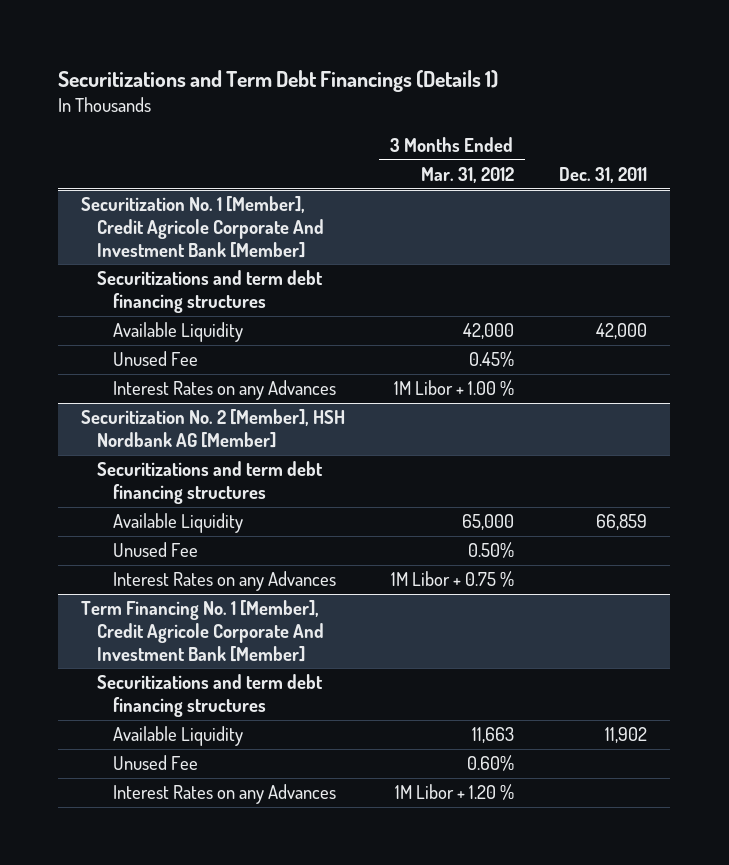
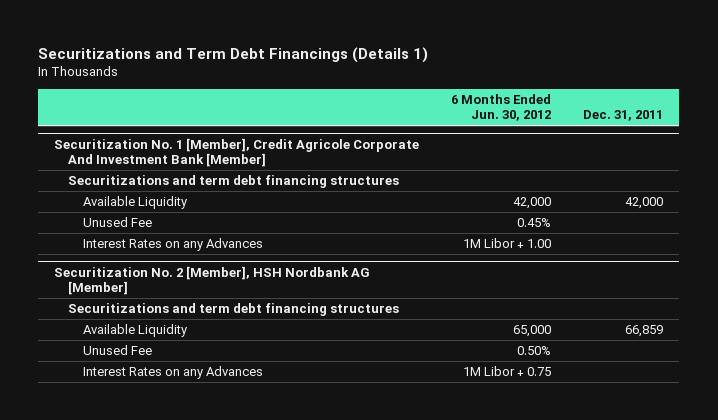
- | 3 Months Ended Mar. 31, 2012 | Dec. 31, 2011
+ | 6 Months Ended Jun. 30, 2012 | Dec. 31, 2011
- Term Financing No. 1 [Member], Credit Agricole Corporate And Investment Bank [Member]
- Securitizations and term debt financing structures
- Available Liquidity | 11,663 | 11,902
- Unused Fee | 0.60% |
- Interest Rates on any Advances | 1M Libor + 1.20 % |

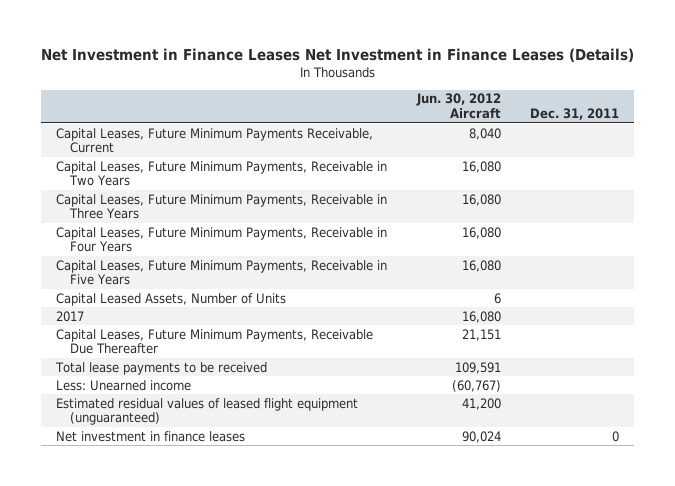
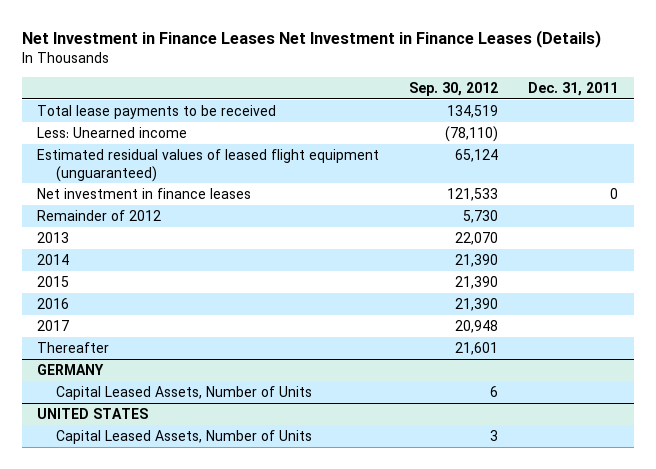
- | Jun. 30, 2012 Aircraft | Dec. 31, 2011
+ | Sep. 30, 2012 | Dec. 31, 2011
- Capital Leases, Future Minimum Payments Receivable, Current | 8,040 |
- Capital Leases, Future Minimum Payments, Receivable in Two Years | 16,080 |
- Capital Leases, Future Minimum Payments, Receivable in Three Years | 16,080 |
- Capital Leases, Future Minimum Payments, Receivable in Four Years | 16,080 |
- Capital Leases, Future Minimum Payments, Receivable in Five Years | 16,080 |
- Capital Leased Assets, Number of Units | 6 |
- Capital Leases, Future Minimum Payments, Receivable Due Thereafter | 21,151 |
+ Remainder of 2012 | 5,730 |
+ 2013 | 22,070 |
+ 2014 | 21,390 |
+ 2015 | 21,390 |
+ 2016 | 21,390 |
moved down: 2017 | 20,948 |
+ Thereafter | 21,601 |
+ GERMANY
+ Capital Leased Assets, Number of Units | 6 |
+ UNITED STATES
+ Capital Leased Assets, Number of Units | 3 |

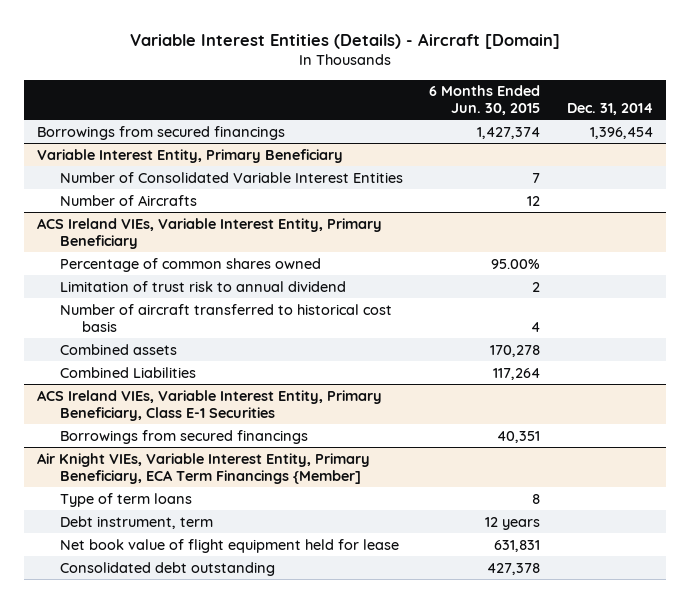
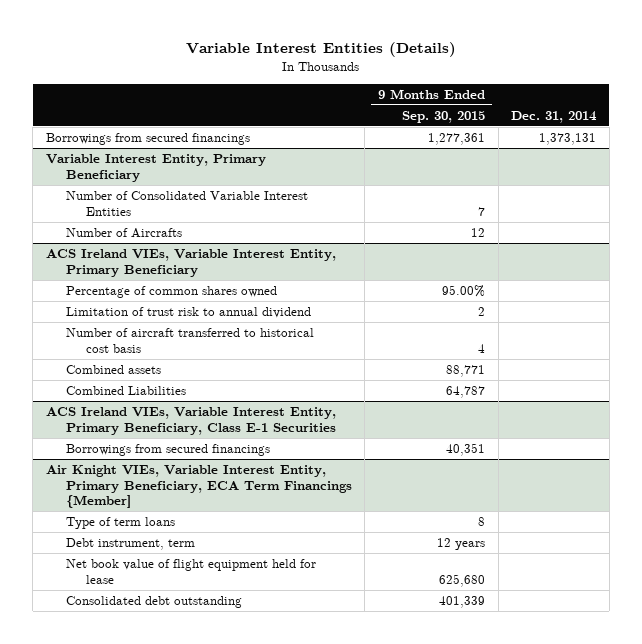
- Variable Interest Entities (Details) - Aircraft [Domain]
+ Variable Interest Entities (Details)
- | 6 Months Ended Jun. 30, 2015 | Dec. 31, 2014
+ | 9 Months Ended Sep. 30, 2015 | Dec. 31, 2014
- Borrowings from secured financings | 1,427,374 | 1,396,454
+ Borrowings from secured financings | 1,277,361 | 1,373,131

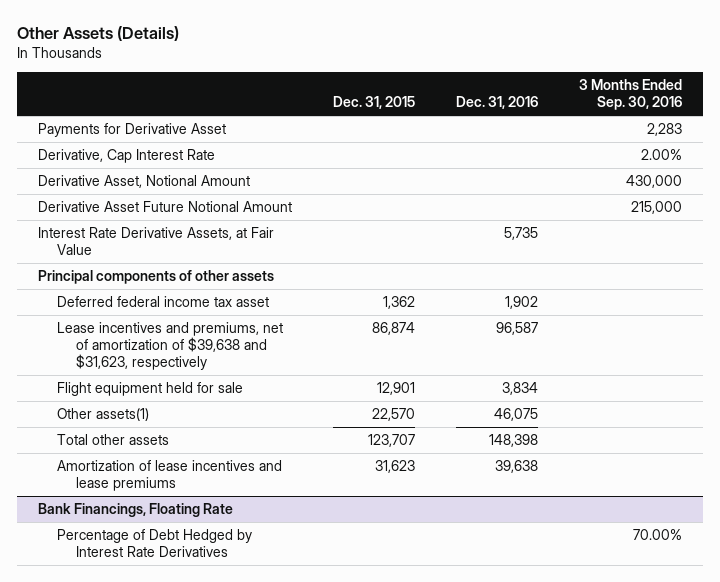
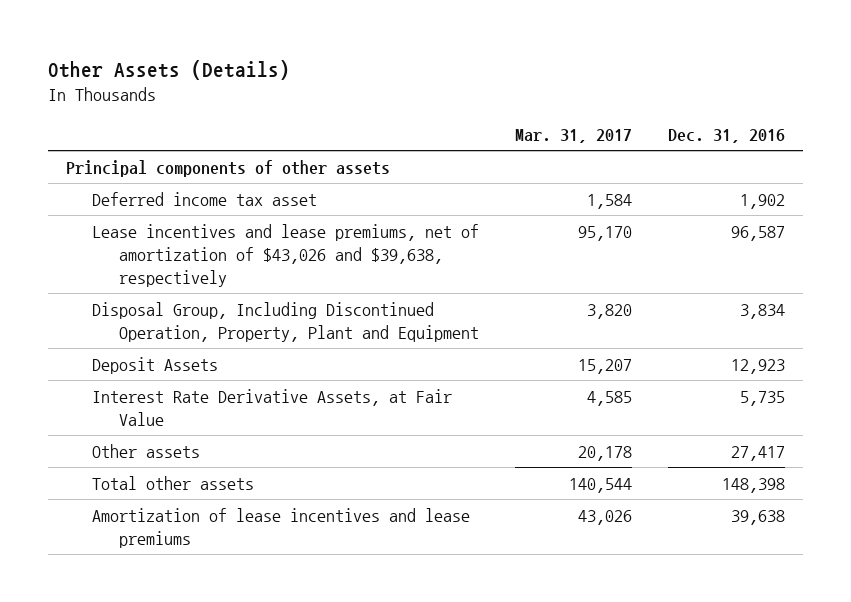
- | Dec. 31, 2015 | Dec. 31, 2016 | 3 Months Ended Sep. 30, 2016
+ | Mar. 31, 2017 | Dec. 31, 2016
- Payments for Derivative Asset | | | 2,283
- Derivative, Cap Interest Rate | | | 2.00%
- Derivative Asset, Notional Amount | | | 430,000
- Derivative Asset Future Notional Amount | | | 215,000
- Deferred federal income tax asset | 1,362 | 1,902 |
- Lease incentives and premiums, net of amortization of $39,638 and $31,623, respectively | 86,874 | 96,587 |
- Flight equipment held for sale | 12,901 | 3,834 |
- Other assets(1) | 22,570 | 46,075 |
+ Deferred income tax asset | 1,584 | 1,902
+ Lease incentives and lease premiums, net of amortization of $43,026 and $39,638, respectively | 95,170 | 96,587
+ Disposal Group, Including Discontinued Operation, Property, Plant and Equipment | 3,820 | 3,834
+ Deposit Assets | 15,207 | 12,923
moved down: Interest Rate Derivative Assets, at Fair Value | 4,585 | 5,735
+ Other assets | 20,178 | 27,417
- Bank Financings, Floating Rate
- Percentage of Debt Hedged by Interest Rate Derivatives | | | 70.00%

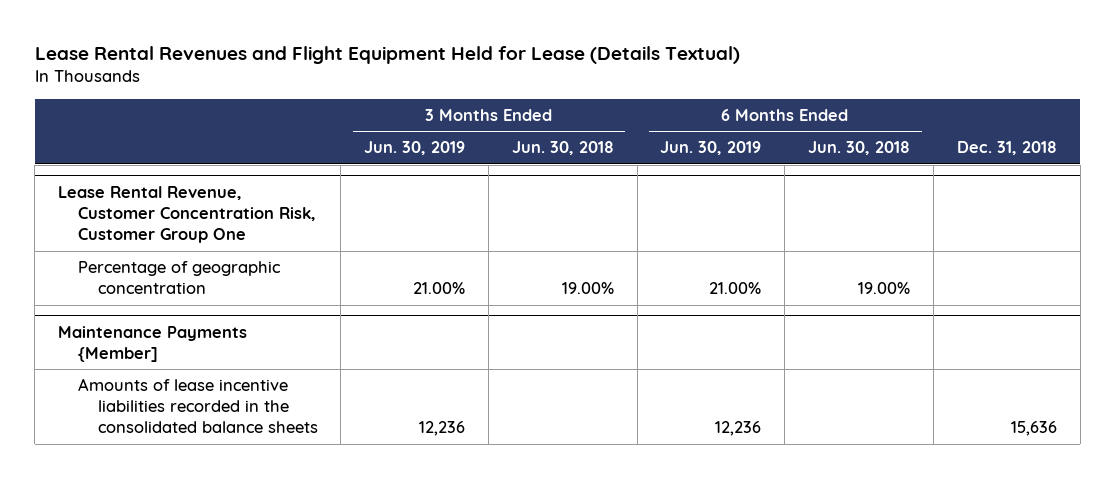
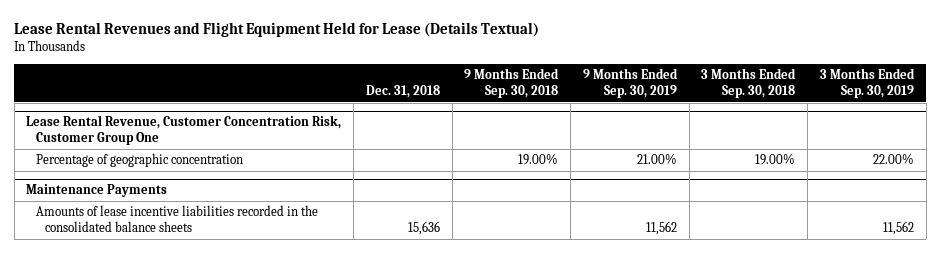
- | 3 Months Ended Jun. 30, 2019 | 3 Months Ended Jun. 30, 2018 | 6 Months Ended Jun. 30, 2019 | 6 Months Ended Jun. 30, 2018 | Dec. 31, 2018
+ | Dec. 31, 2018 | 9 Months Ended Sep. 30, 2018 | 9 Months Ended Sep. 30, 2019 | 3 Months Ended Sep. 30, 2018 | 3 Months Ended Sep. 30, 2019
- Maintenance Payments {Member]
+ Maintenance Payments

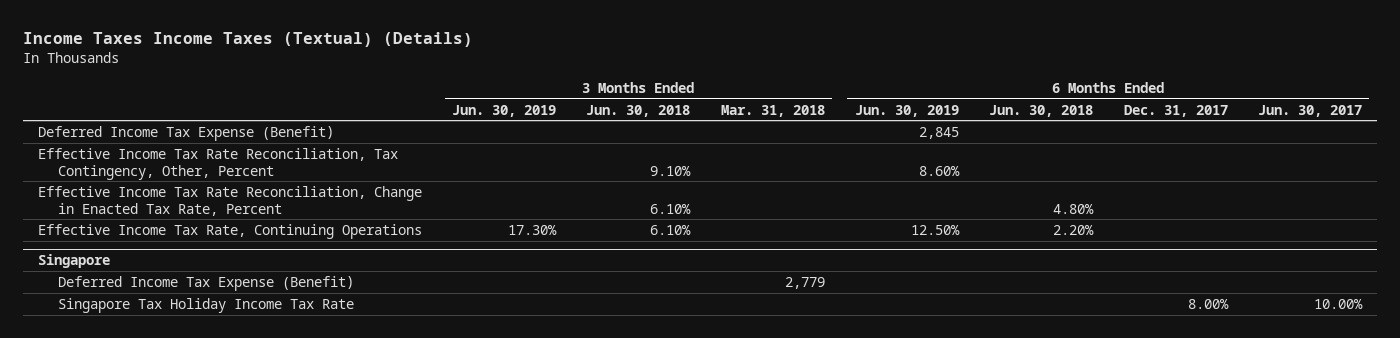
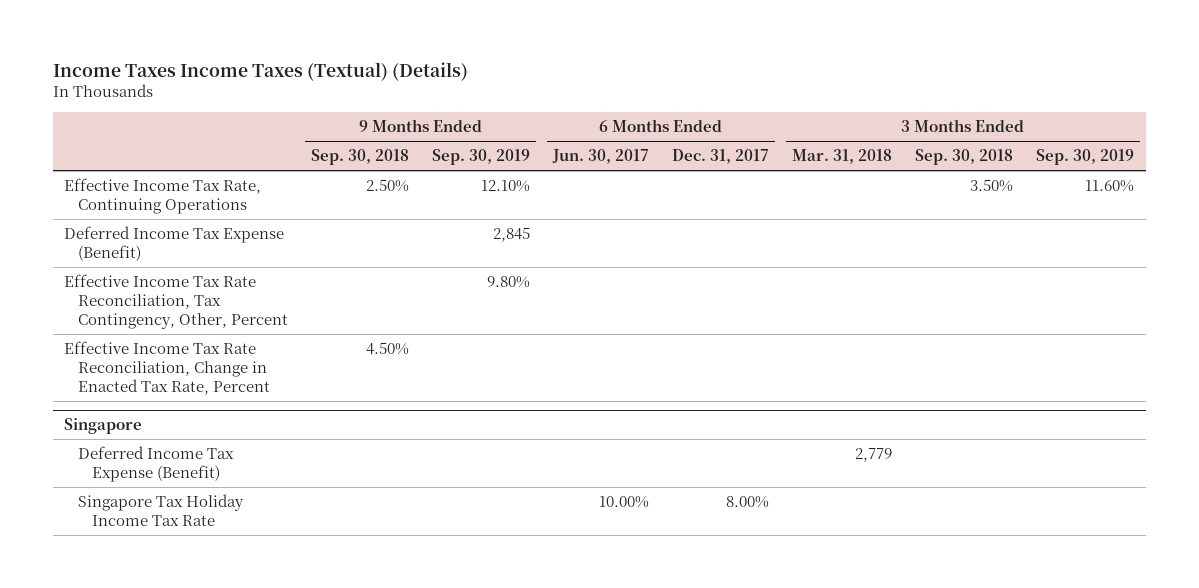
- | 3 Months Ended Jun. 30, 2019 | 3 Months Ended Jun. 30, 2018 | 3 Months Ended Mar. 31, 2018 | 6 Months Ended Jun. 30, 2019 | 6 Months Ended Jun. 30, 2018 | 6 Months Ended Dec. 31, 2017 | 6 Months Ended Jun. 30, 2017
+ | 9 Months Ended Sep. 30, 2018 | 9 Months Ended Sep. 30, 2019 | 6 Months Ended Jun. 30, 2017 | 6 Months Ended Dec. 31, 2017 | 3 Months Ended Mar. 31, 2018 | 3 Months Ended Sep. 30, 2018 | 3 Months Ended Sep. 30, 2019
moved up: Effective Income Tax Rate, Continuing Operations | 2.50% | 12.10% | | | | 3.50% | 11.60%

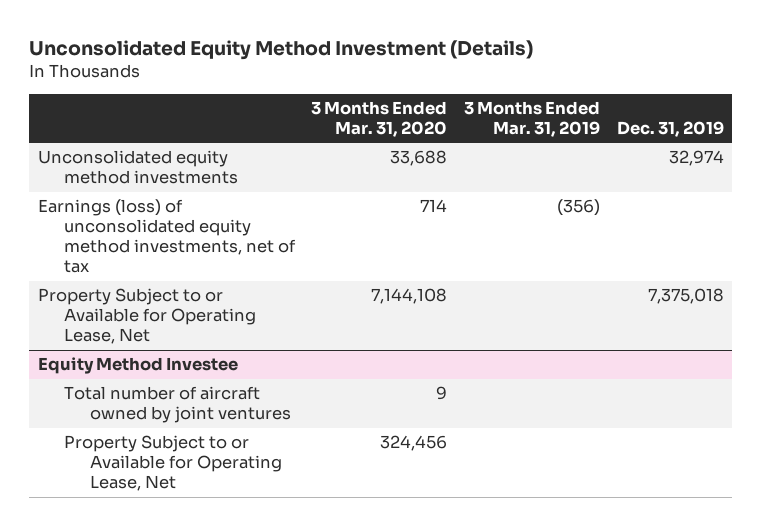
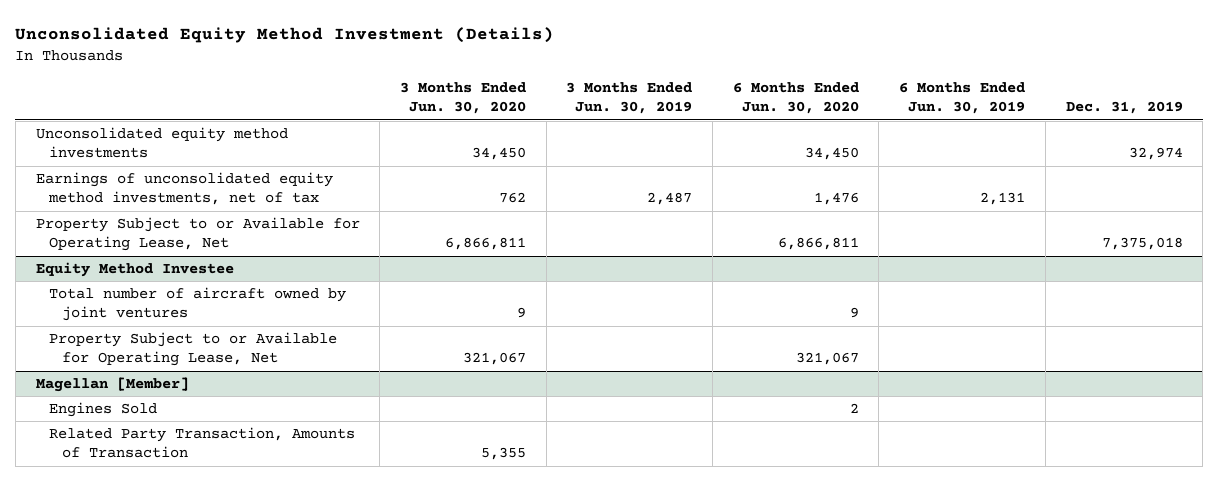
- | 3 Months Ended Mar. 31, 2020 | 3 Months Ended Mar. 31, 2019 | Dec. 31, 2019
+ | 3 Months Ended Jun. 30, 2020 | 3 Months Ended Jun. 30, 2019 | 6 Months Ended Jun. 30, 2020 | 6 Months Ended Jun. 30, 2019 | Dec. 31, 2019
- Earnings (loss) of unconsolidated equity method investments, net of tax | 714 | (356) |
+ Earnings of unconsolidated equity method investments, net of tax | 762 | 2,487 | 1,476 | 2,131 |
+ Magellan [Member]
+ Engines Sold | | | 2 | |
+ Related Party Transaction, Amounts of Transaction | 5,355 | | | |

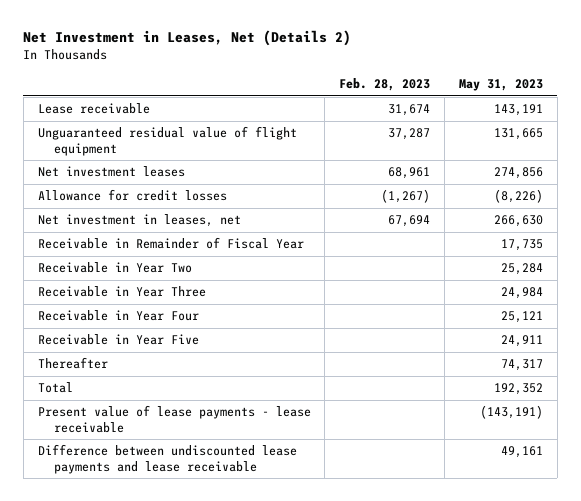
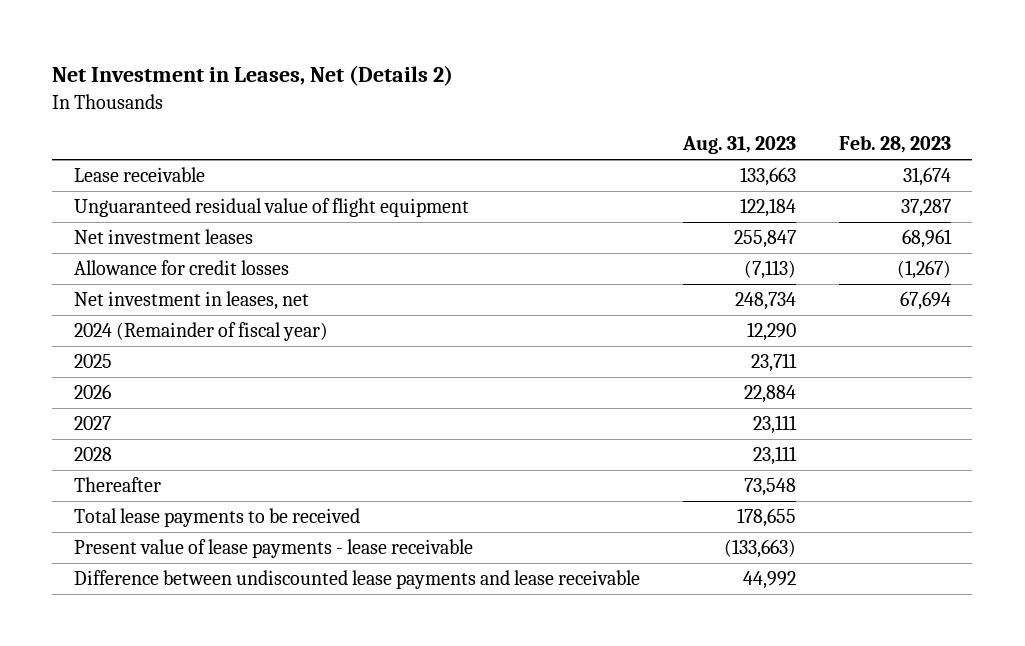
- | Feb. 28, 2023 | May 31, 2023
+ | Aug. 31, 2023 | Feb. 28, 2023
- Receivable in Remainder of Fiscal Year | | 17,735
- Receivable in Year Two | | 25,284
- Receivable in Year Three | | 24,984
- Receivable in Year Four | | 25,121
- Receivable in Year Five | | 24,911
+ 2024 (Remainder of fiscal year) | 12,290 |
+ 2025 | 23,711 |
+ 2026 | 22,884 |
+ 2027 | 23,111 |
+ 2028 | 23,111 |
- Total | | 192,352
+ Total lease payments to be received | 178,655 |

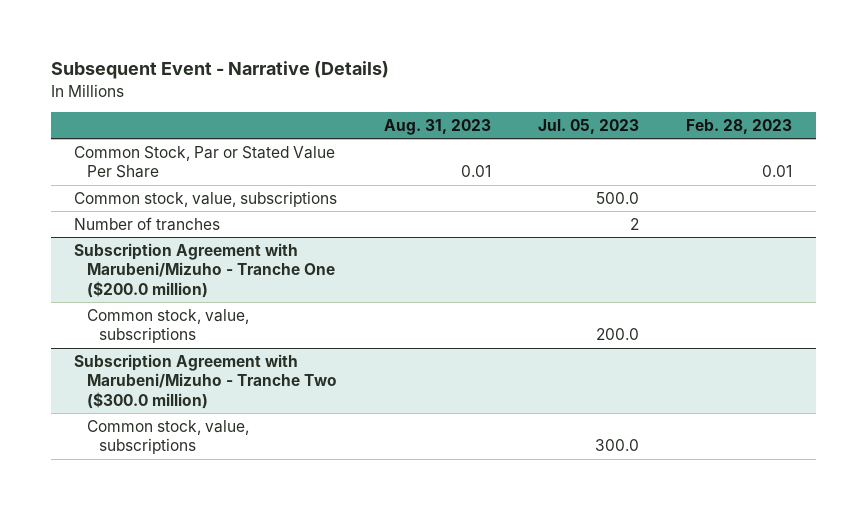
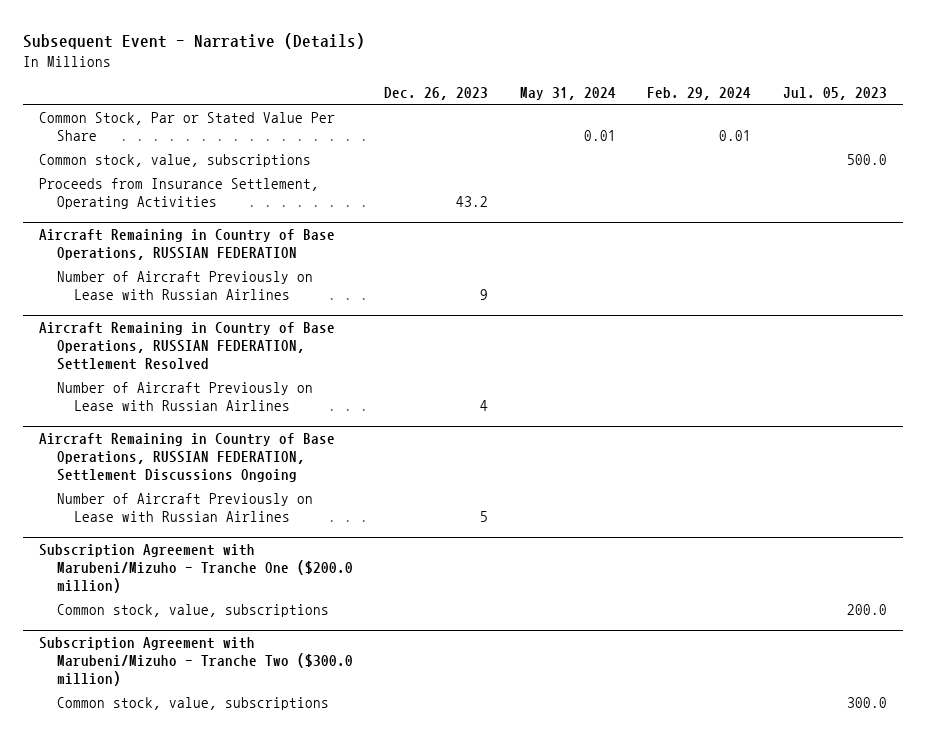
- | Aug. 31, 2023 | Jul. 05, 2023 | Feb. 28, 2023
+ | Dec. 26, 2023 | May 31, 2024 | Feb. 29, 2024 | Jul. 05, 2023
- Number of tranches | | 2 |
+ Proceeds from Insurance Settlement, Operating Activities | 43.2 | | |
+ Aircraft Remaining in Country of Base Operations, RUSSIAN FEDERATION
+ Number of Aircraft Previously on Lease with Russian Airlines | 9 | | |
+ Aircraft Remaining in Country of Base Operations, RUSSIAN FEDERATION, Settlement Resolved
+ Number of Aircraft Previously on Lease with Russian Airlines | 4 | | |
+ Aircraft Remaining in Country of Base Operations, RUSSIAN FEDERATION, Settlement Discussions Ongoing
+ Number of Aircraft Previously on Lease with Russian Airlines | 5 | | |

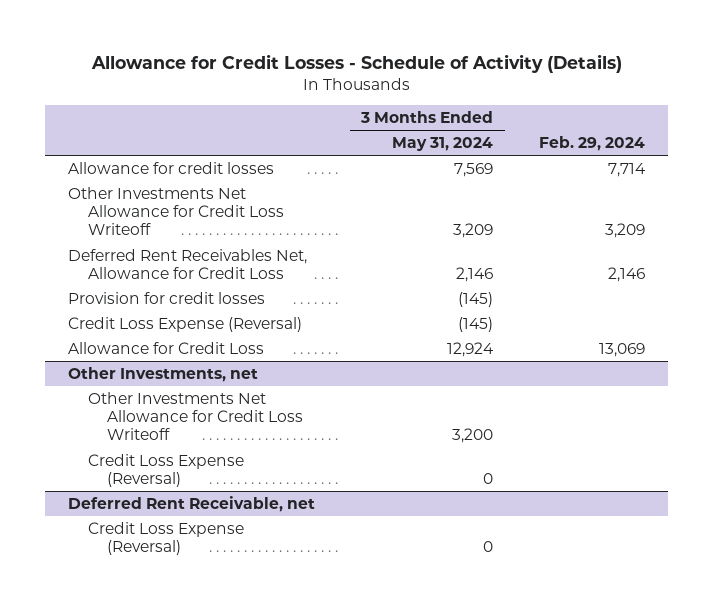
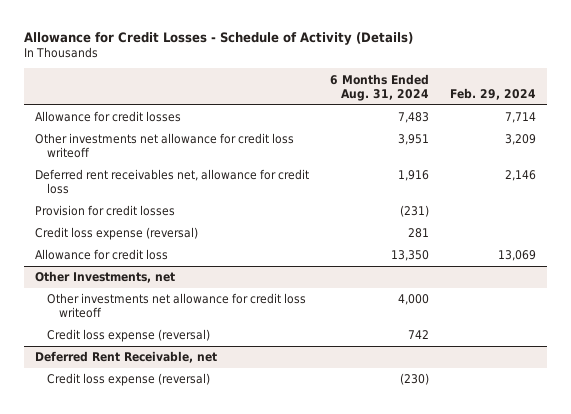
- | 3 Months Ended May 31, 2024 | Feb. 29, 2024
+ | 6 Months Ended Aug. 31, 2024 | Feb. 29, 2024
- Other Investments Net Allowance for Credit Loss Writeoff | 3,209 | 3,209
- Deferred Rent Receivables Net, Allowance for Credit Loss | 2,146 | 2,146
+ Other investments net allowance for credit loss writeoff | 3,951 | 3,209
+ Deferred rent receivables net, allowance for credit loss | 1,916 | 2,146
- Credit Loss Expense (Reversal) | (145) |
- Allowance for Credit Loss | 12,924 | 13,069
+ Credit loss expense (reversal) | 281 |
+ Allowance for credit loss | 13,350 | 13,069
@ Other Investments, net
- Other Investments Net Allowance for Credit Loss Writeoff | 3,200 |
- Credit Loss Expense (Reversal) | 0 |
+ Other investments net allowance for credit loss writeoff | 4,000 |
+ Credit loss expense (reversal) | 742 |
@ Deferred Rent Receivable, net
- Credit Loss Expense (Reversal) | 0 |
+ Credit loss expense (reversal) | (230) |

